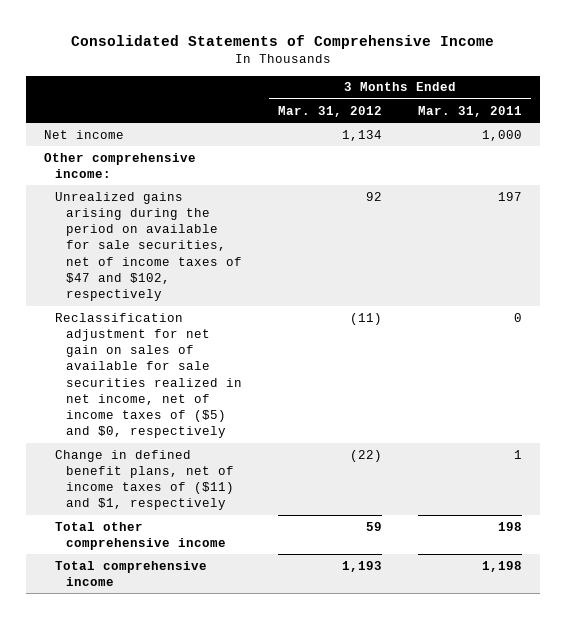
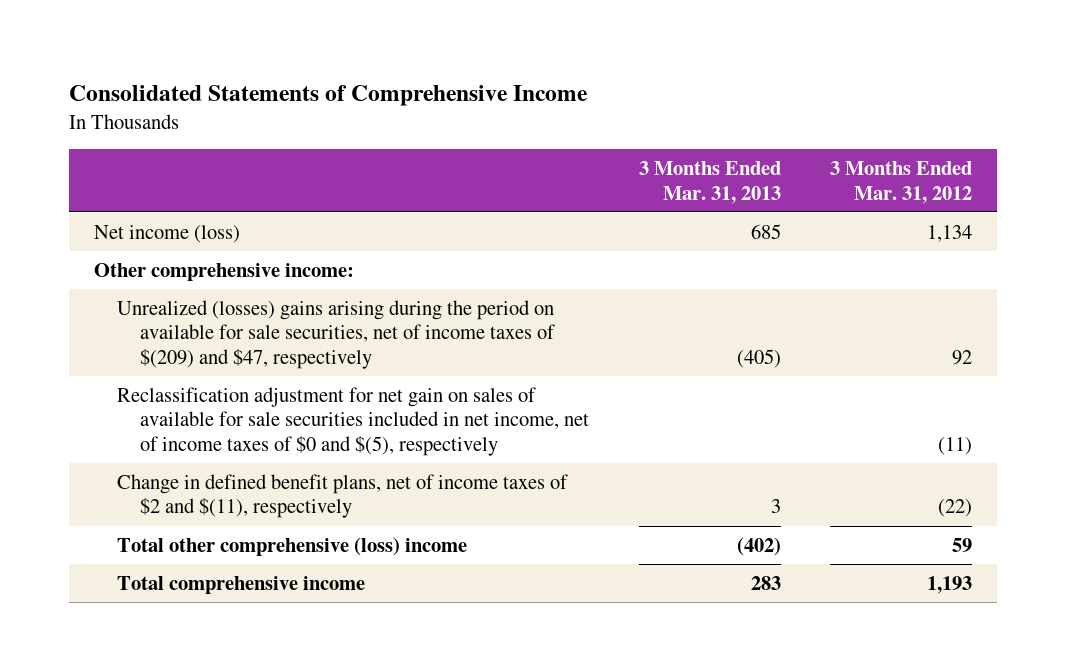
- | 3 Months Ended Mar. 31, 2012 | 3 Months Ended Mar. 31, 2011
+ | 3 Months Ended Mar. 31, 2013 | 3 Months Ended Mar. 31, 2012
- Net income | 1,134 | 1,000
+ Net income (loss) | 685 | 1,134
- Unrealized gains arising during the period on available for sale securities, net of income taxes of $47 and $102, respectively | 92 | 197
- Reclassification adjustment for net gain on sales of available for sale securities realized in net income, net of income taxes of ($5) and $0, respectively | (11) | 0
- Change in defined benefit plans, net of income taxes of ($11) and $1, respectively | (22) | 1
- Total other comprehensive income | 59 | 198
+ Unrealized (losses) gains arising during the period on available for sale securities, net of income taxes of $(209) and $47, respectively | (405) | 92
+ Reclassification adjustment for net gain on sales of available for sale securities included in net income, net of income taxes of $0 and $(5), respectively | | (11)
+ Change in defined benefit plans, net of income taxes of $2 and $(11), respectively | 3 | (22)
+ Total other comprehensive (loss) income | (402) | 59

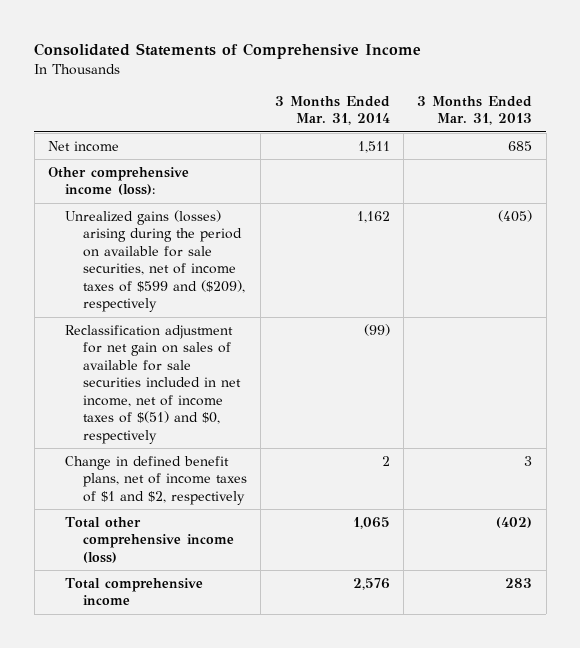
- | 3 Months Ended Mar. 31, 2013 | 3 Months Ended Mar. 31, 2012
+ | 3 Months Ended Mar. 31, 2014 | 3 Months Ended Mar. 31, 2013
- Net income (loss) | 685 | 1,134
- Other comprehensive income:
- Unrealized (losses) gains arising during the period on available for sale securities, net of income taxes of $(209) and $47, respectively | (405) | 92
- Reclassification adjustment for net gain on sales of available for sale securities included in net income, net of income taxes of $0 and $(5), respectively | | (11)
- Change in defined benefit plans, net of income taxes of $2 and $(11), respectively | 3 | (22)
- Total other comprehensive (loss) income | (402) | 59
+ Net income | 1,511 | 685
+ Other comprehensive income (loss):
+ Unrealized gains (losses) arising during the period on available for sale securities, net of income taxes of $599 and ($209), respectively | 1,162 | (405)
+ Reclassification adjustment for net gain on sales of available for sale securities included in net income, net of income taxes of $(51) and $0, respectively | (99) |
+ Change in defined benefit plans, net of income taxes of $1 and $2, respectively | 2 | 3
+ Total other comprehensive income (loss) | 1,065 | (402)

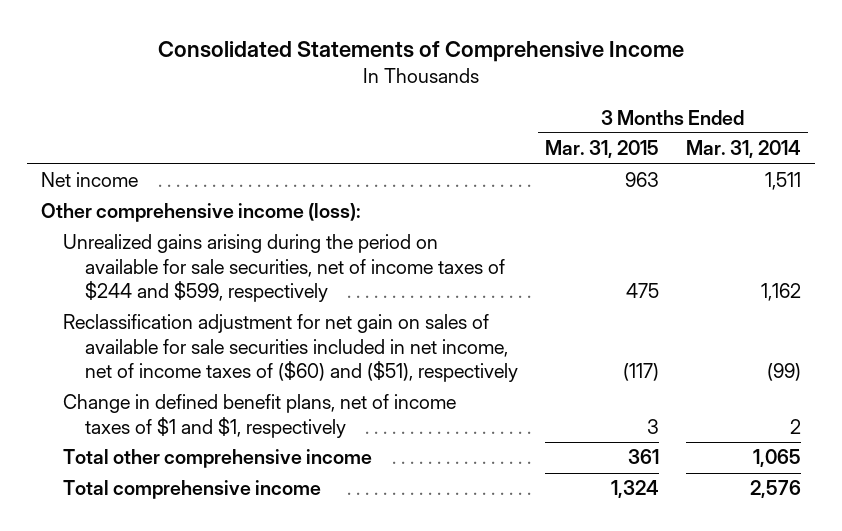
- | 3 Months Ended Mar. 31, 2014 | 3 Months Ended Mar. 31, 2013
+ | 3 Months Ended Mar. 31, 2015 | 3 Months Ended Mar. 31, 2014
- Unrealized gains (losses) arising during the period on available for sale securities, net of income taxes of $599 and ($209), respectively | 1,162 | (405)
- Reclassification adjustment for net gain on sales of available for sale securities included in net income, net of income taxes of $(51) and $0, respectively | (99) |
- Change in defined benefit plans, net of income taxes of $1 and $2, respectively | 2 | 3
- Total other comprehensive income (loss) | 1,065 | (402)
+ Unrealized gains arising during the period on available for sale securities, net of income taxes of $244 and $599, respectively | 475 | 1,162
+ Reclassification adjustment for net gain on sales of available for sale securities included in net income, net of income taxes of ($60) and ($51), respectively | (117) | (99)
+ Change in defined benefit plans, net of income taxes of $1 and $1, respectively | 3 | 2
+ Total other comprehensive income | 361 | 1,065

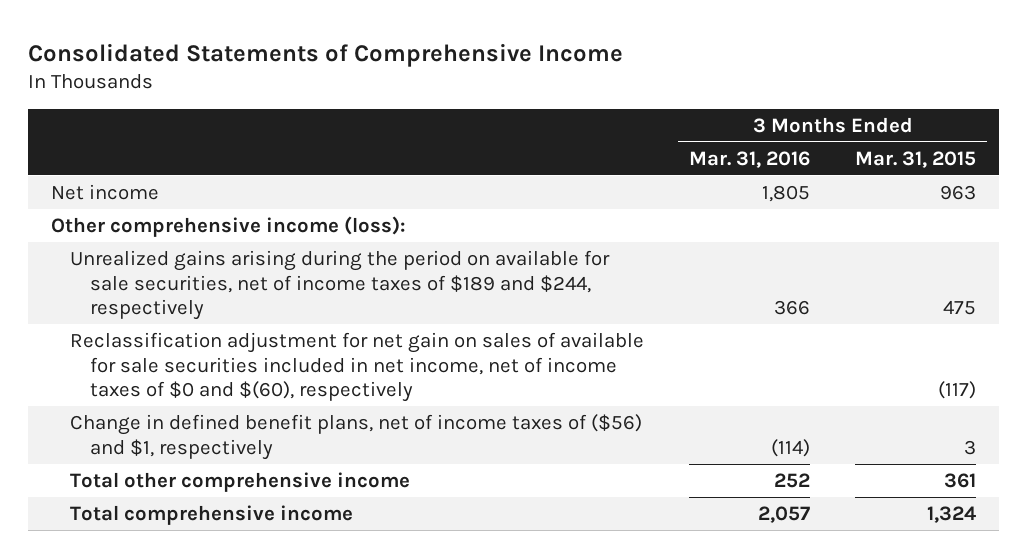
- | 3 Months Ended Mar. 31, 2015 | 3 Months Ended Mar. 31, 2014
+ | 3 Months Ended Mar. 31, 2016 | 3 Months Ended Mar. 31, 2015
- Unrealized gains arising during the period on available for sale securities, net of income taxes of $244 and $599, respectively | 475 | 1,162
- Reclassification adjustment for net gain on sales of available for sale securities included in net income, net of income taxes of ($60) and ($51), respectively | (117) | (99)
- Change in defined benefit plans, net of income taxes of $1 and $1, respectively | 3 | 2
+ Unrealized gains arising during the period on available for sale securities, net of income taxes of $189 and $244, respectively | 366 | 475
+ Reclassification adjustment for net gain on sales of available for sale securities included in net income, net of income taxes of $0 and $(60), respectively | | (117)
+ Change in defined benefit plans, net of income taxes of ($56) and $1, respectively | (114) | 3

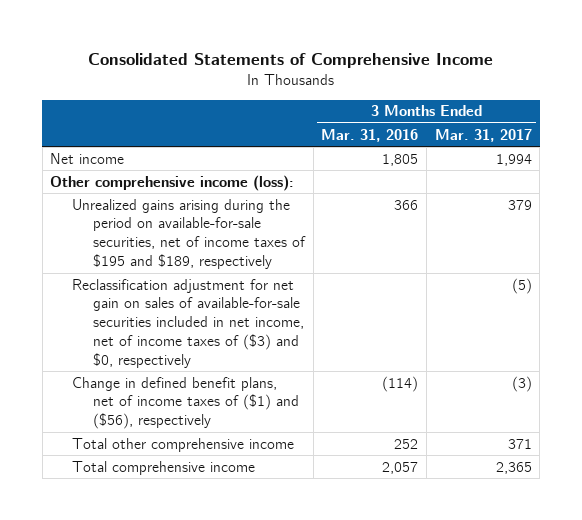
- | 3 Months Ended Mar. 31, 2016 | 3 Months Ended Mar. 31, 2015
+ | 3 Months Ended Mar. 31, 2016 | 3 Months Ended Mar. 31, 2017
- Unrealized gains arising during the period on available for sale securities, net of income taxes of $189 and $244, respectively | 366 | 475
- Reclassification adjustment for net gain on sales of available for sale securities included in net income, net of income taxes of $0 and $(60), respectively | | (117)
- Change in defined benefit plans, net of income taxes of ($56) and $1, respectively | (114) | 3
+ Unrealized gains arising during the period on available-for-sale securities, net of income taxes of $195 and $189, respectively | 366 | 379
+ Reclassification adjustment for net gain on sales of available-for-sale securities included in net income, net of income taxes of ($3) and $0, respectively | | (5)
+ Change in defined benefit plans, net of income taxes of ($1) and ($56), respectively | (114) | (3)

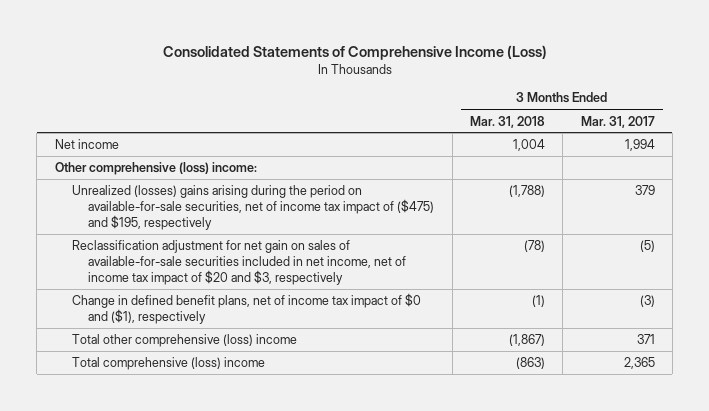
- Consolidated Statements of Comprehensive Income
+ Consolidated Statements of Comprehensive Income (Loss)
- | 3 Months Ended Mar. 31, 2016 | 3 Months Ended Mar. 31, 2017
+ | 3 Months Ended Mar. 31, 2018 | 3 Months Ended Mar. 31, 2017
- Other comprehensive income (loss):
- Unrealized gains arising during the period on available-for-sale securities, net of income taxes of $195 and $189, respectively | 366 | 379
- Reclassification adjustment for net gain on sales of available-for-sale securities included in net income, net of income taxes of ($3) and $0, respectively | | (5)
- Change in defined benefit plans, net of income taxes of ($1) and ($56), respectively | (114) | (3)
- Total other comprehensive income | 252 | 371
- Total comprehensive income | 2,057 | 2,365
+ Other comprehensive (loss) income:
+ Unrealized (losses) gains arising during the period on available-for-sale securities, net of income tax impact of ($475) and $195, respectively | (1,788) | 379
+ Reclassification adjustment for net gain on sales of available-for-sale securities included in net income, net of income tax impact of $20 and $3, respectively | (78) | (5)
+ Change in defined benefit plans, net of income tax impact of $0 and ($1), respectively | (1) | (3)
+ Total other comprehensive (loss) income | (1,867) | 371
+ Total comprehensive (loss) income | (863) | 2,365

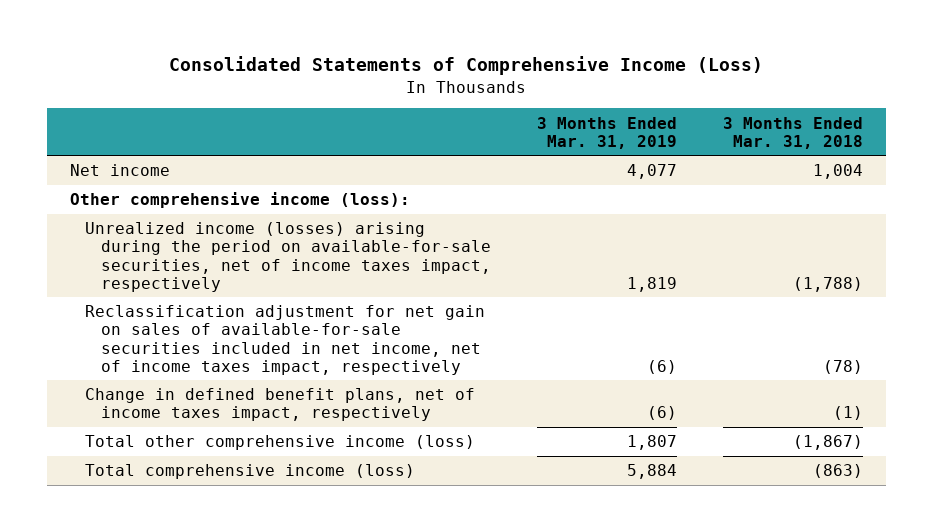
- | 3 Months Ended Mar. 31, 2018 | 3 Months Ended Mar. 31, 2017
+ | 3 Months Ended Mar. 31, 2019 | 3 Months Ended Mar. 31, 2018
- Other comprehensive (loss) income:
- Unrealized (losses) gains arising during the period on available-for-sale securities, net of income tax impact of ($475) and $195, respectively | (1,788) | 379
- Reclassification adjustment for net gain on sales of available-for-sale securities included in net income, net of income tax impact of $20 and $3, respectively | (78) | (5)
- Change in defined benefit plans, net of income tax impact of $0 and ($1), respectively | (1) | (3)
- Total other comprehensive (loss) income | (1,867) | 371
- Total comprehensive (loss) income | (863) | 2,365
+ Other comprehensive income (loss):
+ Unrealized income (losses) arising during the period on available-for-sale securities, net of income taxes impact, respectively | 1,819 | (1,788)
+ Reclassification adjustment for net gain on sales of available-for-sale securities included in net income, net of income taxes impact, respectively | (6) | (78)
+ Change in defined benefit plans, net of income taxes impact, respectively | (6) | (1)
+ Total other comprehensive income (loss) | 1,807 | (1,867)
+ Total comprehensive income (loss) | 5,884 | (863)

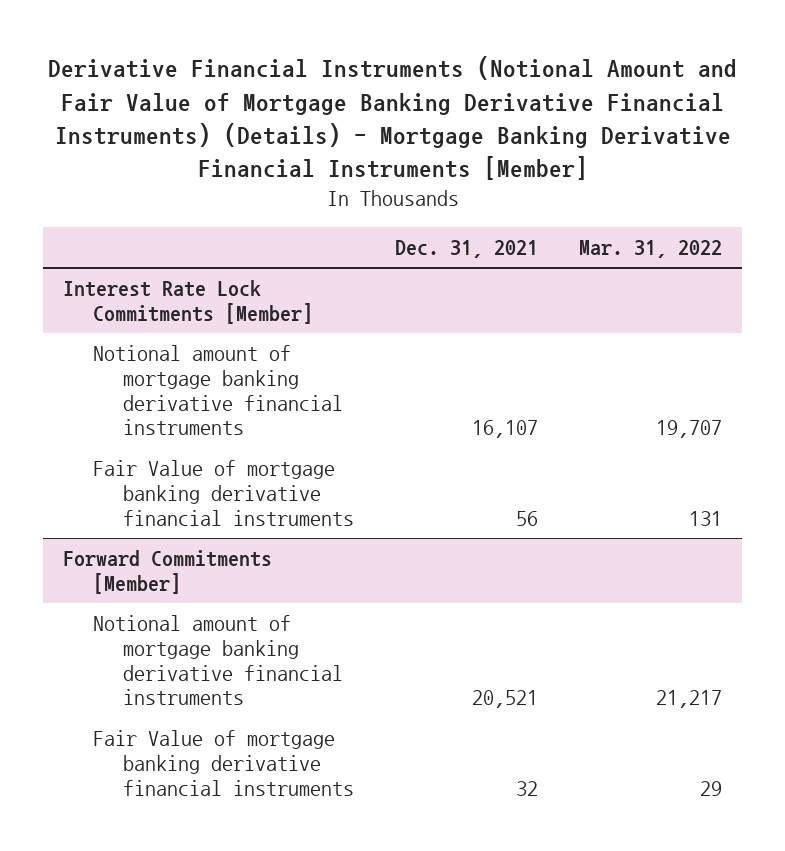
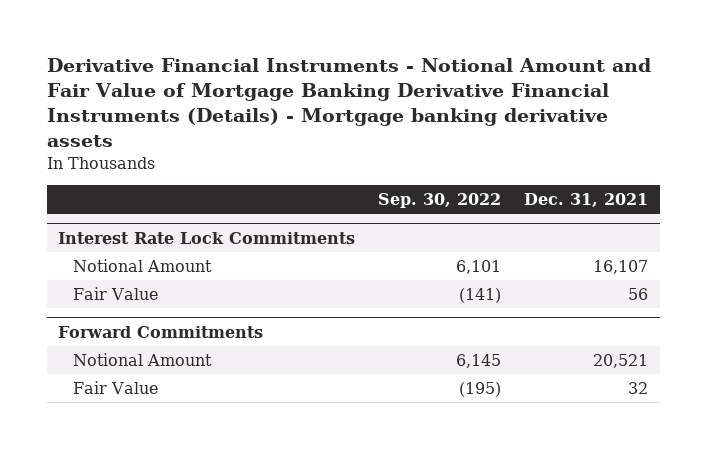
- Derivative Financial Instruments (Notional Amount and Fair Value of Mortgage Banking Derivative Financial Instruments) (Details) - Mortgage Banking Derivative Financial Instruments [Member]
+ Derivative Financial Instruments - Notional Amount and Fair Value of Mortgage Banking Derivative Financial Instruments (Details) - Mortgage banking derivative assets
- | Dec. 31, 2021 | Mar. 31, 2022
+ | Sep. 30, 2022 | Dec. 31, 2021
- Interest Rate Lock Commitments [Member]
- Notional amount of mortgage banking derivative financial instruments | 16,107 | 19,707
- Fair Value of mortgage banking derivative financial instruments | 56 | 131
- Forward Commitments [Member]
- Notional amount of mortgage banking derivative financial instruments | 20,521 | 21,217
- Fair Value of mortgage banking derivative financial instruments | 32 | 29
+ Interest Rate Lock Commitments
+ Notional Amount | 6,101 | 16,107
+ Fair Value | (141) | 56
+ Forward Commitments
+ Notional Amount | 6,145 | 20,521
+ Fair Value | (195) | 32

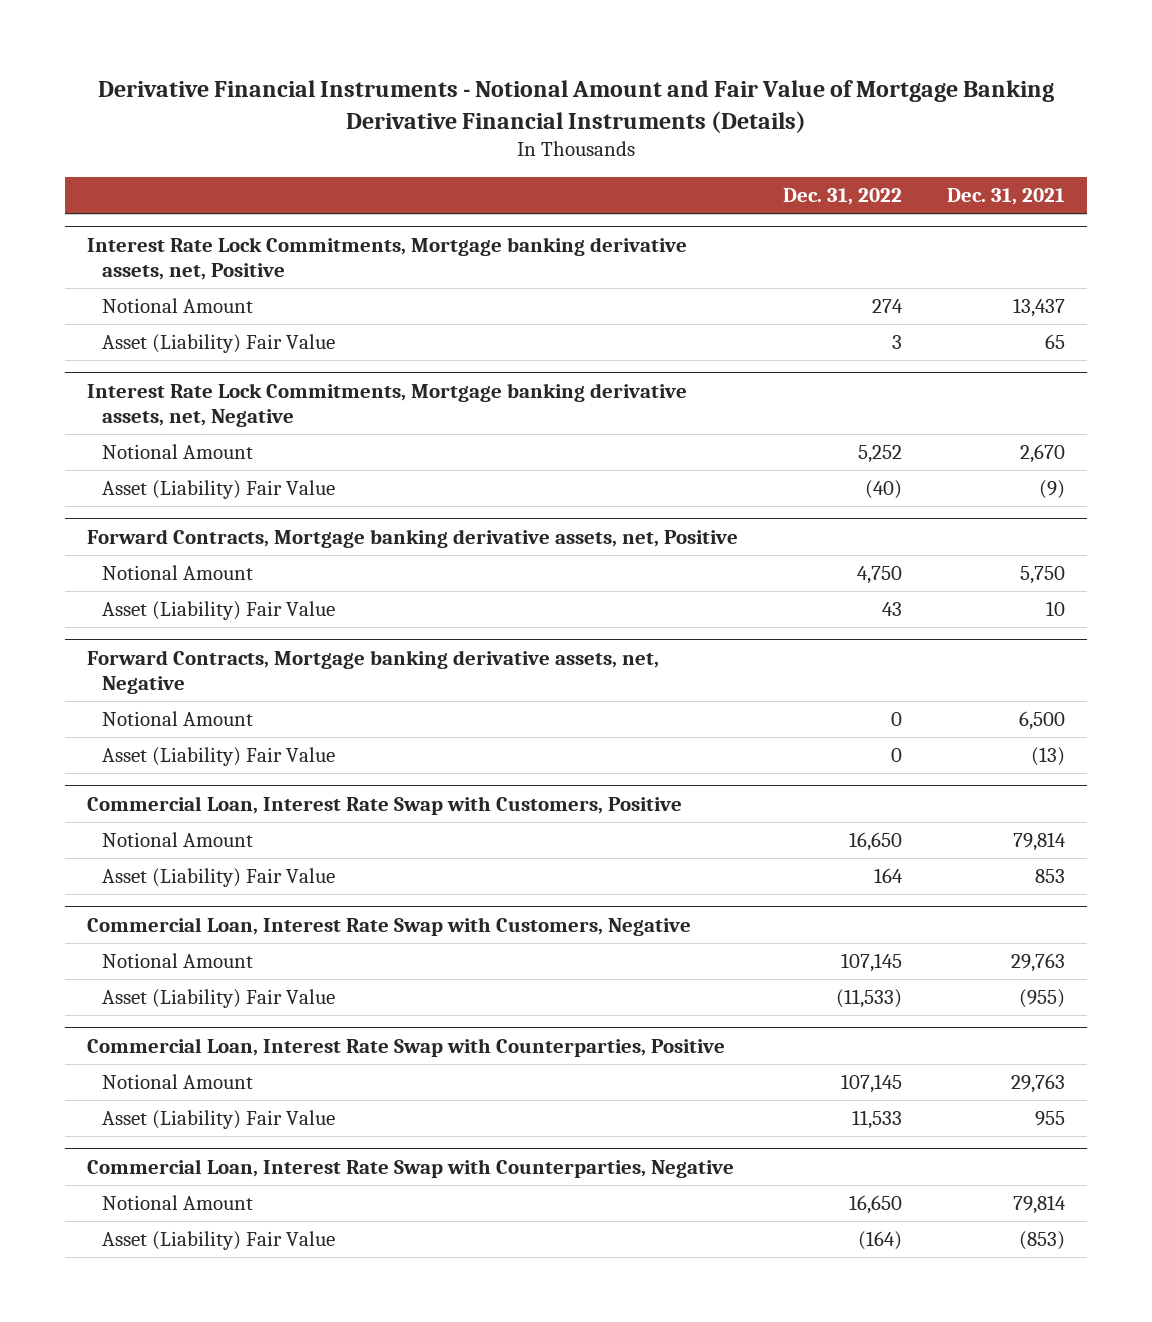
- Derivative Financial Instruments - Notional Amount and Fair Value of Mortgage Banking Derivative Financial Instruments (Details) - Mortgage banking derivative assets
+ Derivative Financial Instruments - Notional Amount and Fair Value of Mortgage Banking Derivative Financial Instruments (Details)
- | Sep. 30, 2022 | Dec. 31, 2021
+ | Dec. 31, 2022 | Dec. 31, 2021
- Interest Rate Lock Commitments
- Notional Amount | 6,101 | 16,107
- Fair Value | (141) | 56
- Forward Commitments
- Notional Amount | 6,145 | 20,521
- Fair Value | (195) | 32
+ Interest Rate Lock Commitments, Mortgage banking derivative assets, net, Positive
+ Notional Amount | 274 | 13,437
+ Asset (Liability) Fair Value | 3 | 65
+ Interest Rate Lock Commitments, Mortgage banking derivative assets, net, Negative
+ Notional Amount | 5,252 | 2,670
+ Asset (Liability) Fair Value | (40) | (9)
+ Forward Contracts, Mortgage banking derivative assets, net, Positive
+ Notional Amount | 4,750 | 5,750
+ Asset (Liability) Fair Value | 43 | 10
+ Forward Contracts, Mortgage banking derivative assets, net, Negative
+ Notional Amount | 0 | 6,500
+ Asset (Liability) Fair Value | 0 | (13)
+ Commercial Loan, Interest Rate Swap with Customers, Positive
+ Notional Amount | 16,650 | 79,814
+ Asset (Liability) Fair Value | 164 | 853
+ Commercial Loan, Interest Rate Swap with Customers, Negative
+ Notional Amount | 107,145 | 29,763
+ Asset (Liability) Fair Value | (11,533) | (955)
+ Commercial Loan, Interest Rate Swap with Counterparties, Positive
+ Notional Amount | 107,145 | 29,763
+ Asset (Liability) Fair Value | 11,533 | 955
+ Commercial Loan, Interest Rate Swap with Counterparties, Negative
+ Notional Amount | 16,650 | 79,814
+ Asset (Liability) Fair Value | (164) | (853)

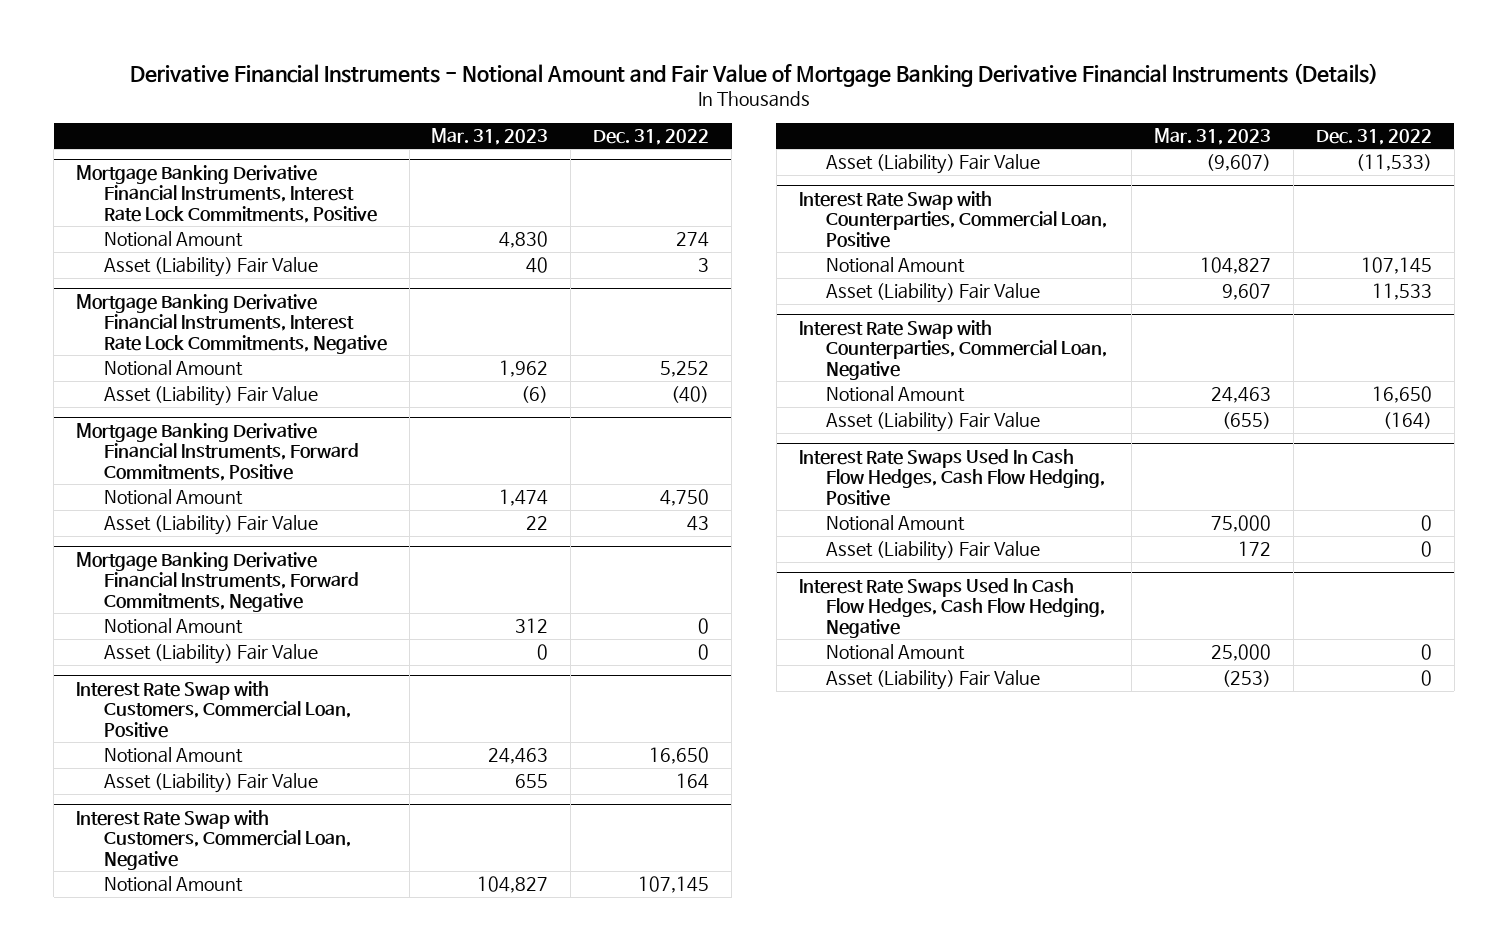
- | Dec. 31, 2022 | Dec. 31, 2021
+ | Mar. 31, 2023 | Dec. 31, 2022
- Interest Rate Lock Commitments, Mortgage banking derivative assets, net, Positive
+ Mortgage Banking Derivative Financial Instruments, Interest Rate Lock Commitments, Positive
- Interest Rate Lock Commitments, Mortgage banking derivative assets, net, Negative
+ Mortgage Banking Derivative Financial Instruments, Interest Rate Lock Commitments, Negative
- Forward Contracts, Mortgage banking derivative assets, net, Positive
+ Mortgage Banking Derivative Financial Instruments, Forward Commitments, Positive
- Forward Contracts, Mortgage banking derivative assets, net, Negative
+ Mortgage Banking Derivative Financial Instruments, Forward Commitments, Negative
- Commercial Loan, Interest Rate Swap with Customers, Positive
+ Interest Rate Swap with Customers, Commercial Loan, Positive
- Commercial Loan, Interest Rate Swap with Customers, Negative
+ Interest Rate Swap with Customers, Commercial Loan, Negative
- Commercial Loan, Interest Rate Swap with Counterparties, Positive
+ Interest Rate Swap with Counterparties, Commercial Loan, Positive
- Commercial Loan, Interest Rate Swap with Counterparties, Negative
+ Interest Rate Swap with Counterparties, Commercial Loan, Negative
+ Interest Rate Swaps Used In Cash Flow Hedges, Cash Flow Hedging, Positive
+ Notional Amount | 75,000 | 0
+ Asset (Liability) Fair Value | 172 | 0
+ Interest Rate Swaps Used In Cash Flow Hedges, Cash Flow Hedging, Negative
+ Notional Amount | 25,000 | 0
+ Asset (Liability) Fair Value | (253) | 0

